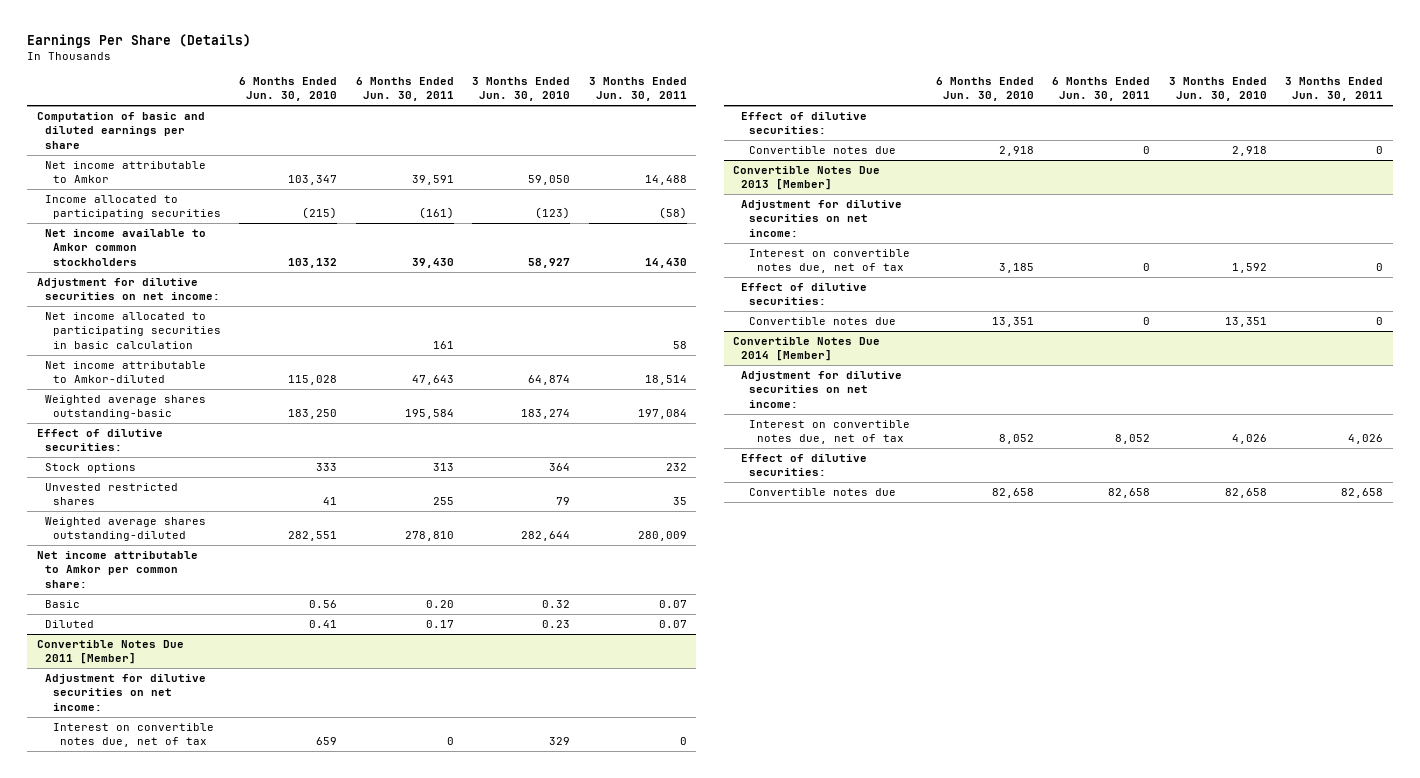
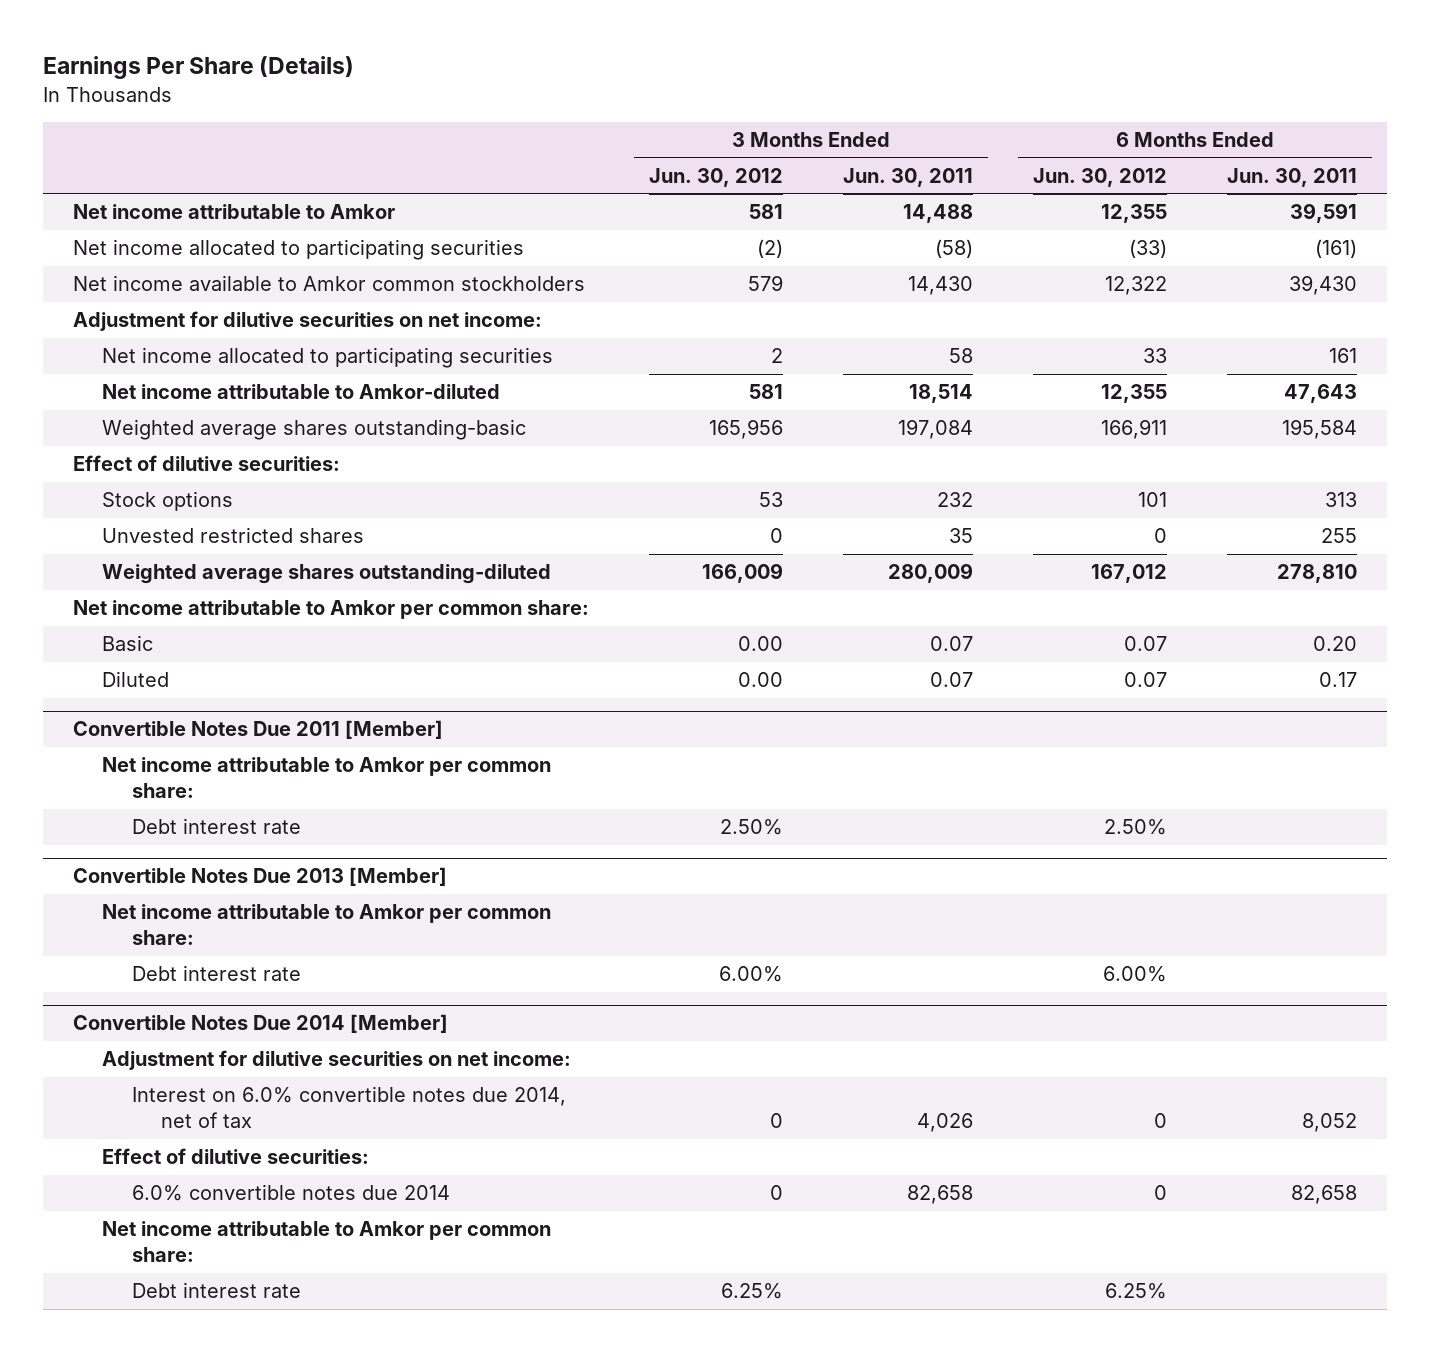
- | 6 Months Ended Jun. 30, 2010 | 6 Months Ended Jun. 30, 2011 | 3 Months Ended Jun. 30, 2010 | 3 Months Ended Jun. 30, 2011
+ | 3 Months Ended Jun. 30, 2012 | 3 Months Ended Jun. 30, 2011 | 6 Months Ended Jun. 30, 2012 | 6 Months Ended Jun. 30, 2011
- Computation of basic and diluted earnings per share
- Income allocated to participating securities | (215) | (161) | (123) | (58)
+ Net income allocated to participating securities | (2) | (58) | (33) | (161)
- Net income allocated to participating securities in basic calculation | | 161 | | 58
+ Net income allocated to participating securities | 2 | 58 | 33 | 161
@ Convertible Notes Due 2011 [Member]
- Adjustment for dilutive securities on net income:
- Interest on convertible notes due, net of tax | 659 | 0 | 329 | 0
- Effect of dilutive securities:
- Convertible notes due | 2,918 | 0 | 2,918 | 0
+ Net income attributable to Amkor per common share:
+ Debt interest rate | 2.50% | | 2.50% |
@ Convertible Notes Due 2013 [Member]
- Adjustment for dilutive securities on net income:
- Interest on convertible notes due, net of tax | 3,185 | 0 | 1,592 | 0
- Effect of dilutive securities:
- Convertible notes due | 13,351 | 0 | 13,351 | 0
+ Net income attributable to Amkor per common share:
+ Debt interest rate | 6.00% | | 6.00% |
@ Convertible Notes Due 2014 [Member]
- Interest on convertible notes due, net of tax | 8,052 | 8,052 | 4,026 | 4,026
+ Interest on 6.0% convertible notes due 2014, net of tax | 0 | 4,026 | 0 | 8,052
- Convertible notes due | 82,658 | 82,658 | 82,658 | 82,658
+ 6.0% convertible notes due 2014 | 0 | 82,658 | 0 | 82,658
+ Net income attributable to Amkor per common share:
+ Debt interest rate | 6.25% | | 6.25% |

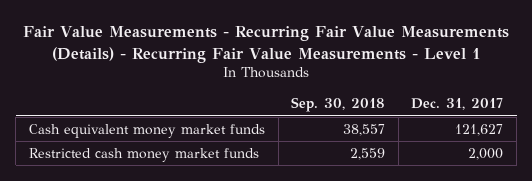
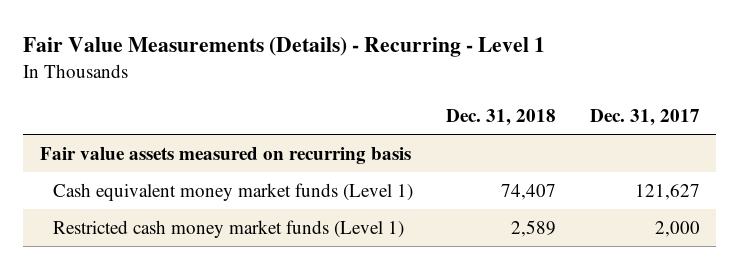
- Fair Value Measurements - Recurring Fair Value Measurements (Details) - Recurring Fair Value Measurements - Level 1
+ Fair Value Measurements (Details) - Recurring - Level 1
- | Sep. 30, 2018 | Dec. 31, 2017
+ | Dec. 31, 2018 | Dec. 31, 2017
- Cash equivalent money market funds | 38,557 | 121,627
- Restricted cash money market funds | 2,559 | 2,000
+ Fair value assets measured on recurring basis
+ Cash equivalent money market funds (Level 1) | 74,407 | 121,627
+ Restricted cash money market funds (Level 1) | 2,589 | 2,000

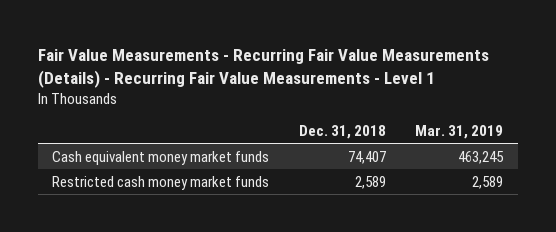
- Fair Value Measurements (Details) - Recurring - Level 1
+ Fair Value Measurements - Recurring Fair Value Measurements (Details) - Recurring Fair Value Measurements - Level 1
- | Dec. 31, 2018 | Dec. 31, 2017
+ | Dec. 31, 2018 | Mar. 31, 2019
- Fair value assets measured on recurring basis
- Cash equivalent money market funds (Level 1) | 74,407 | 121,627
- Restricted cash money market funds (Level 1) | 2,589 | 2,000
+ Cash equivalent money market funds | 74,407 | 463,245
+ Restricted cash money market funds | 2,589 | 2,589

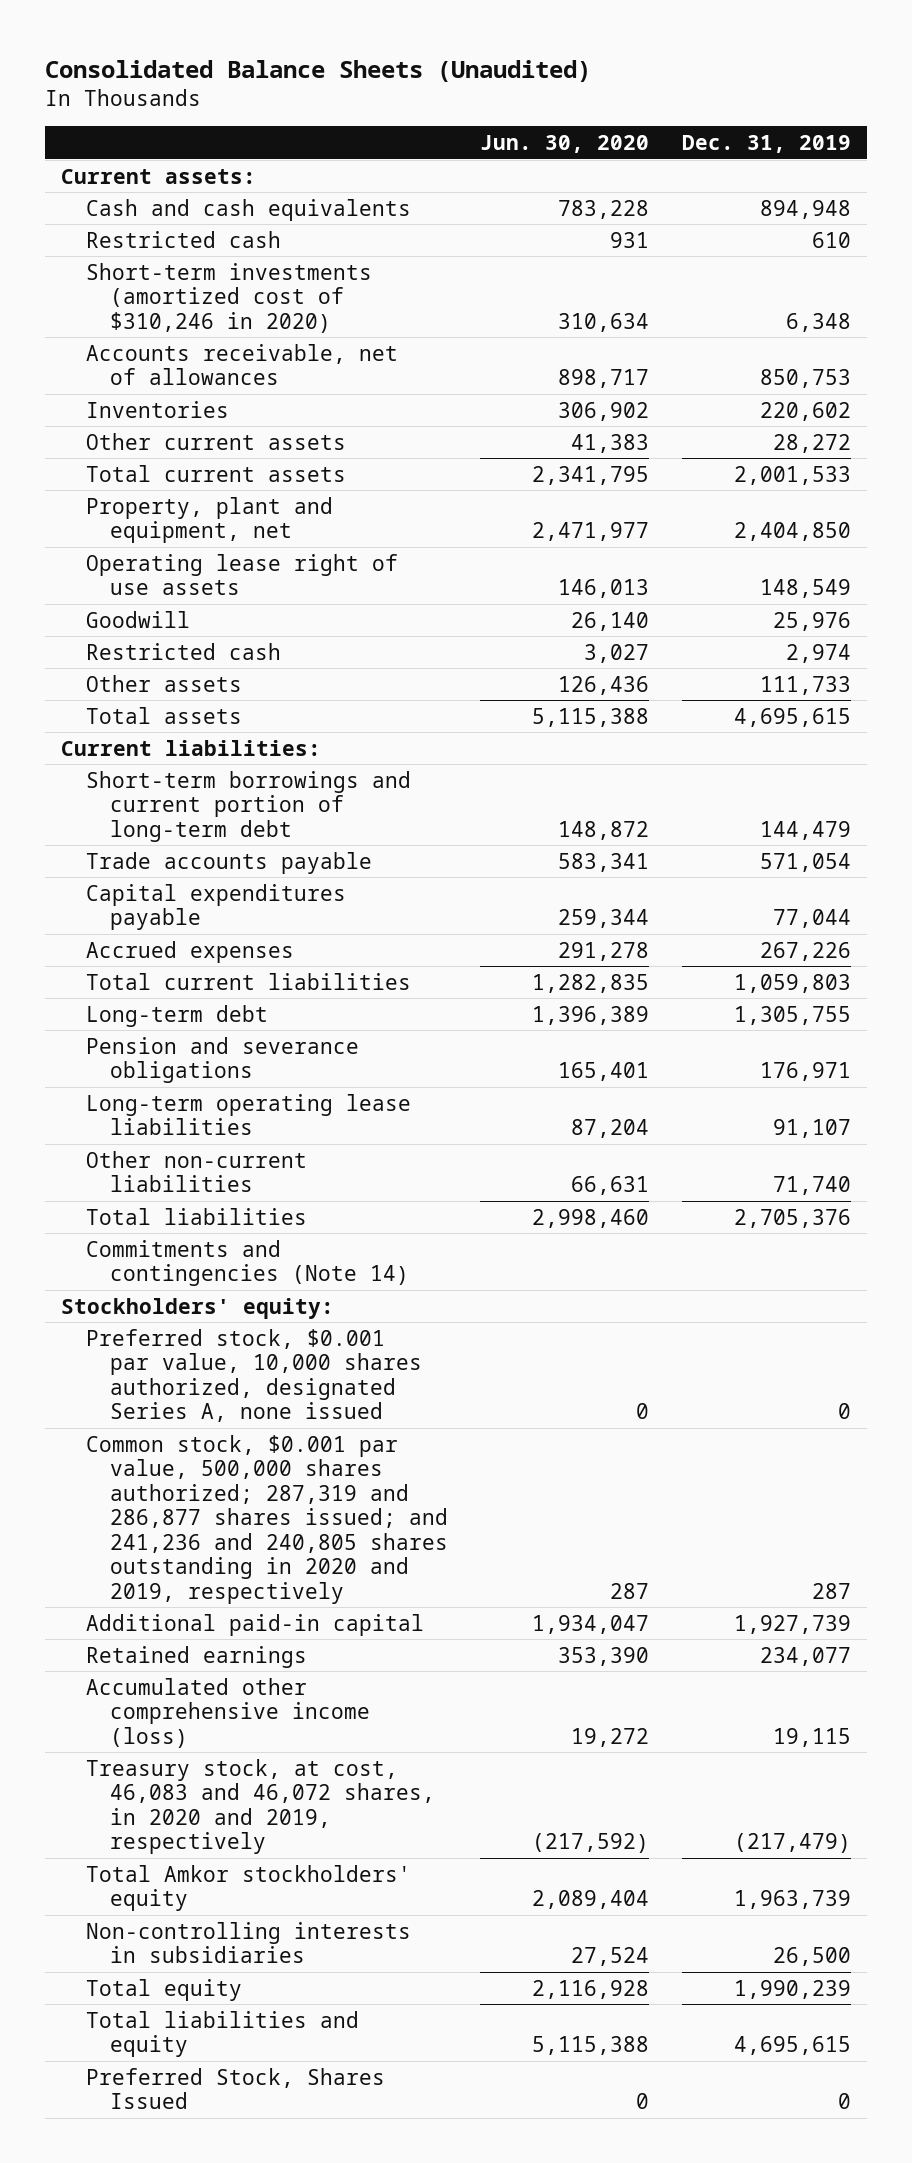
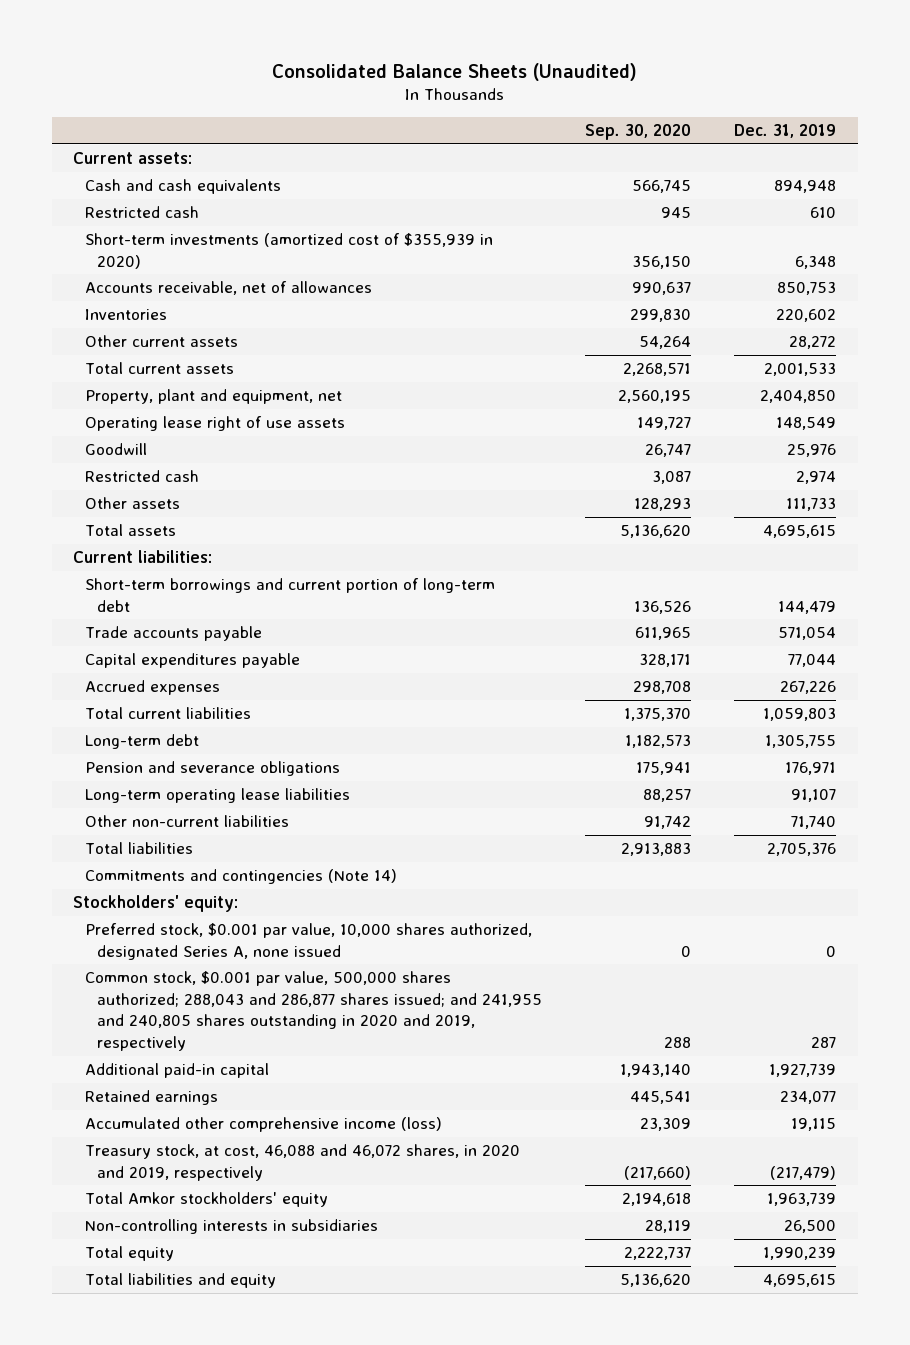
- | Jun. 30, 2020 | Dec. 31, 2019
+ | Sep. 30, 2020 | Dec. 31, 2019
- Short-term investments (amortized cost of $310,246 in 2020) | 310,634 | 6,348
+ Short-term investments (amortized cost of $355,939 in 2020) | 356,150 | 6,348
- Common stock, $0.001 par value, 500,000 shares authorized; 287,319 and 286,877 shares issued; and 241,236 and 240,805 shares outstanding in 2020 and 2019, respectively | 287 | 287
+ Common stock, $0.001 par value, 500,000 shares authorized; 288,043 and 286,877 shares issued; and 241,955 and 240,805 shares outstanding in 2020 and 2019, respectively | 288 | 287
- Treasury stock, at cost, 46,083 and 46,072 shares, in 2020 and 2019, respectively | (217,592) | (217,479)
+ Treasury stock, at cost, 46,088 and 46,072 shares, in 2020 and 2019, respectively | (217,660) | (217,479)
- Preferred Stock, Shares Issued | 0 | 0

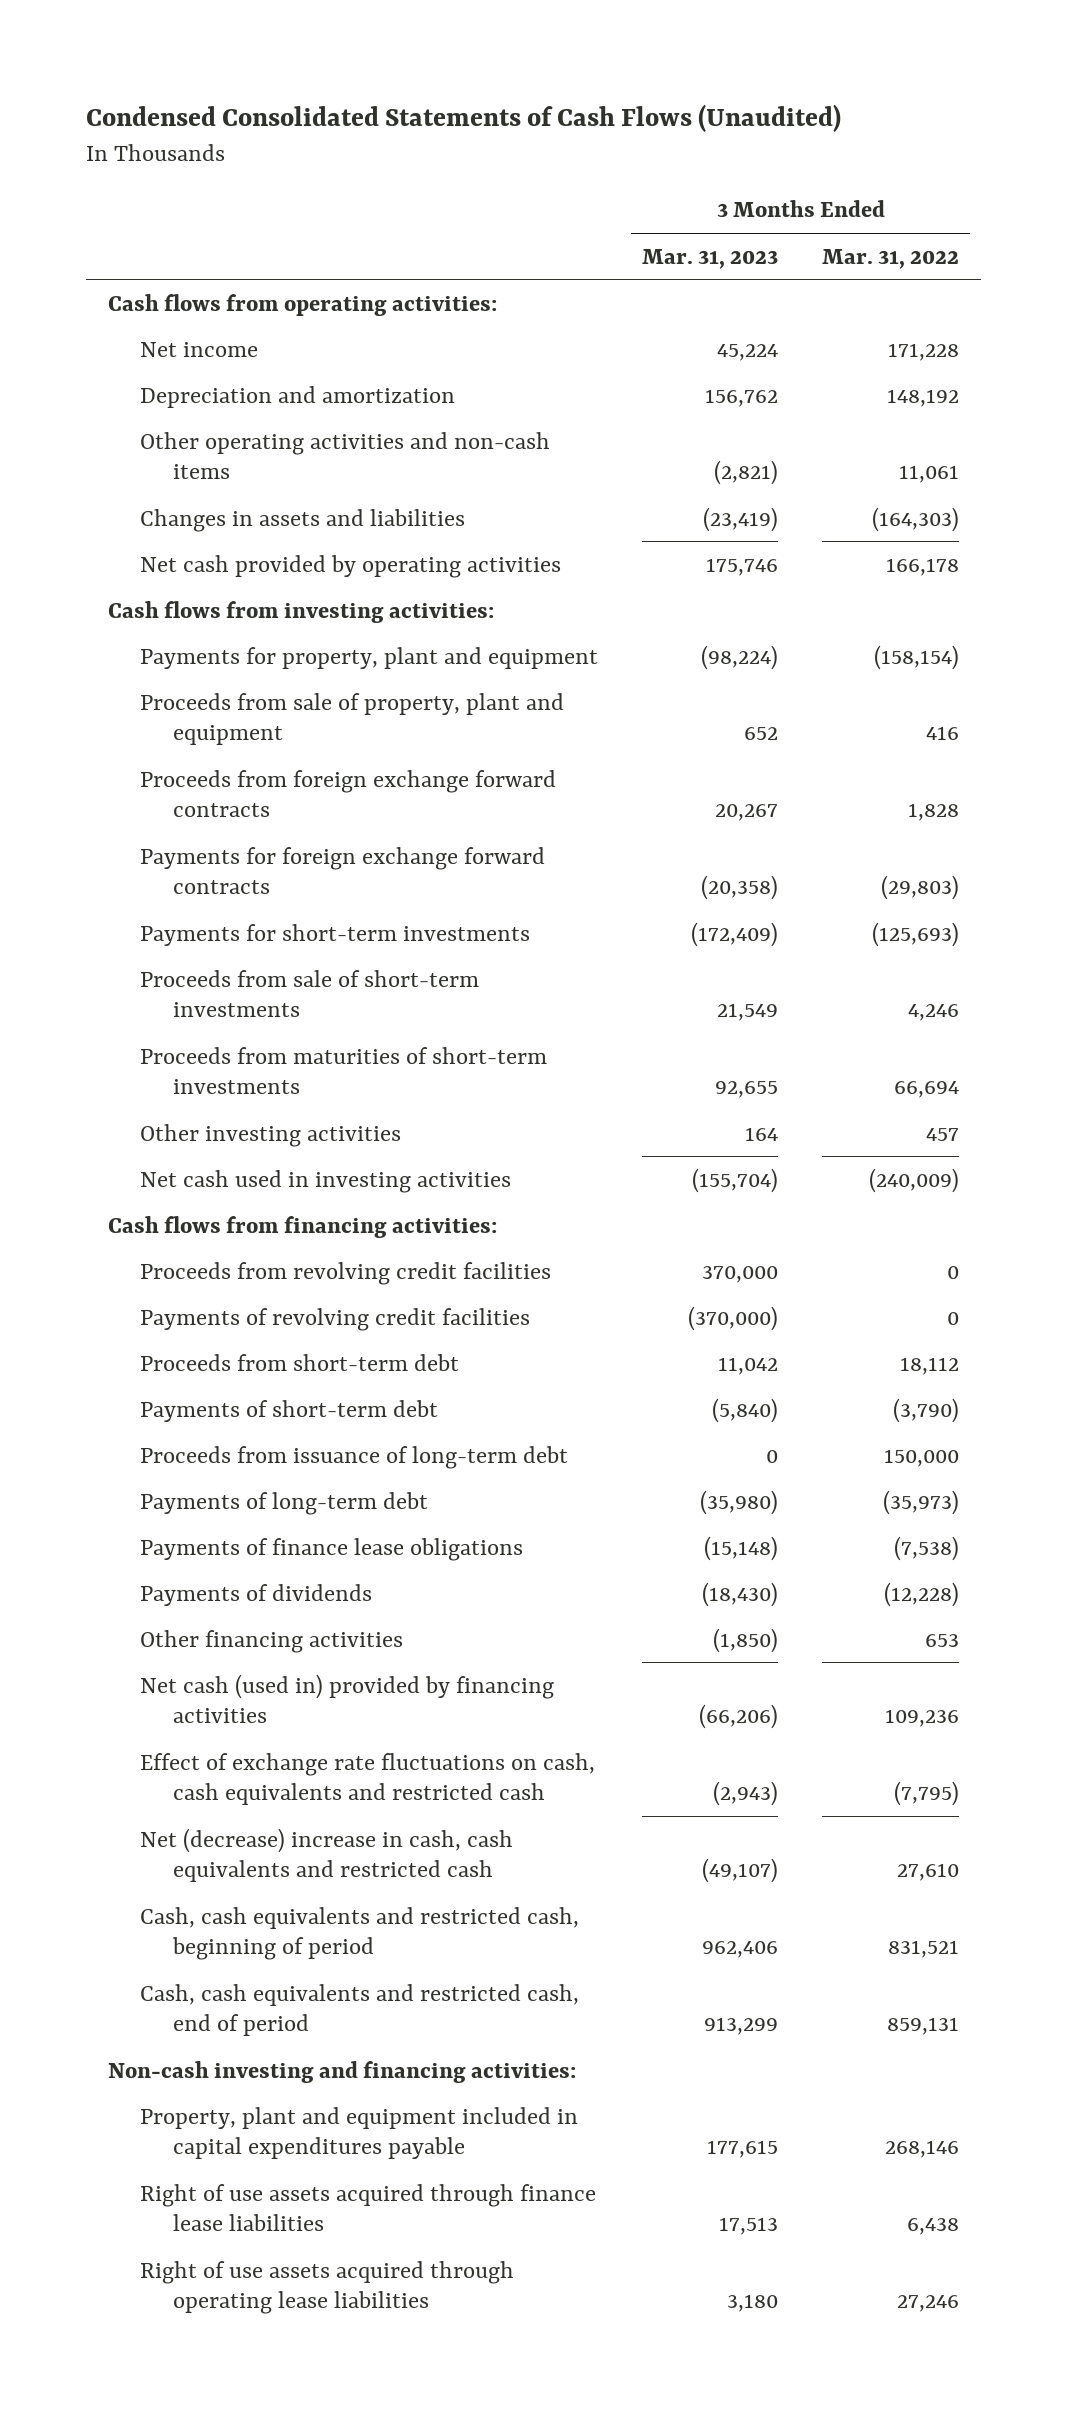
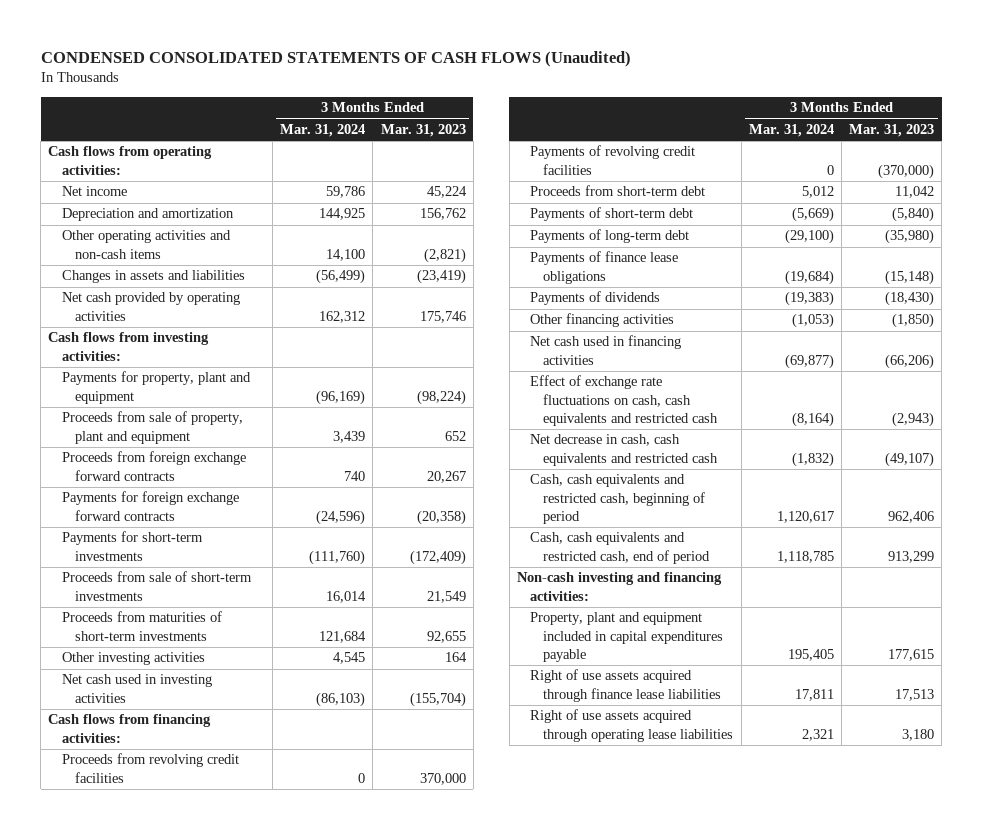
- Condensed Consolidated Statements of Cash Flows (Unaudited)
+ CONDENSED CONSOLIDATED STATEMENTS OF CASH FLOWS (Unaudited)
- | 3 Months Ended Mar. 31, 2023 | 3 Months Ended Mar. 31, 2022
+ | 3 Months Ended Mar. 31, 2024 | 3 Months Ended Mar. 31, 2023
- Proceeds from issuance of long-term debt | 0 | 150,000
- Net cash (used in) provided by financing activities | (66,206) | 109,236
+ Net cash used in financing activities | (69,877) | (66,206)
- Net (decrease) increase in cash, cash equivalents and restricted cash | (49,107) | 27,610
+ Net decrease in cash, cash equivalents and restricted cash | (1,832) | (49,107)

